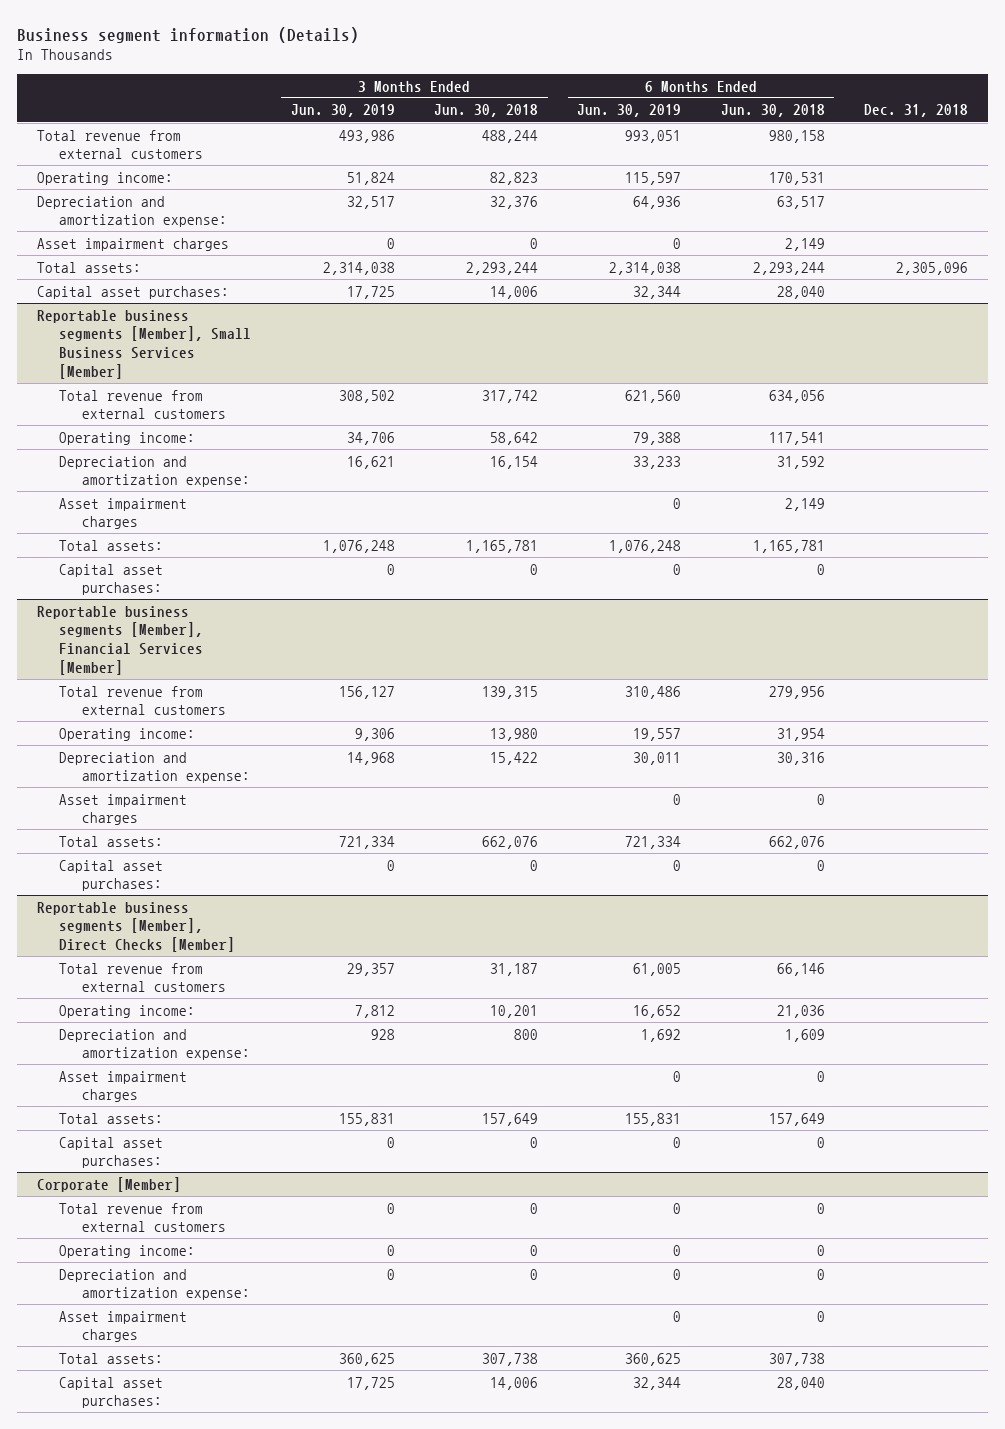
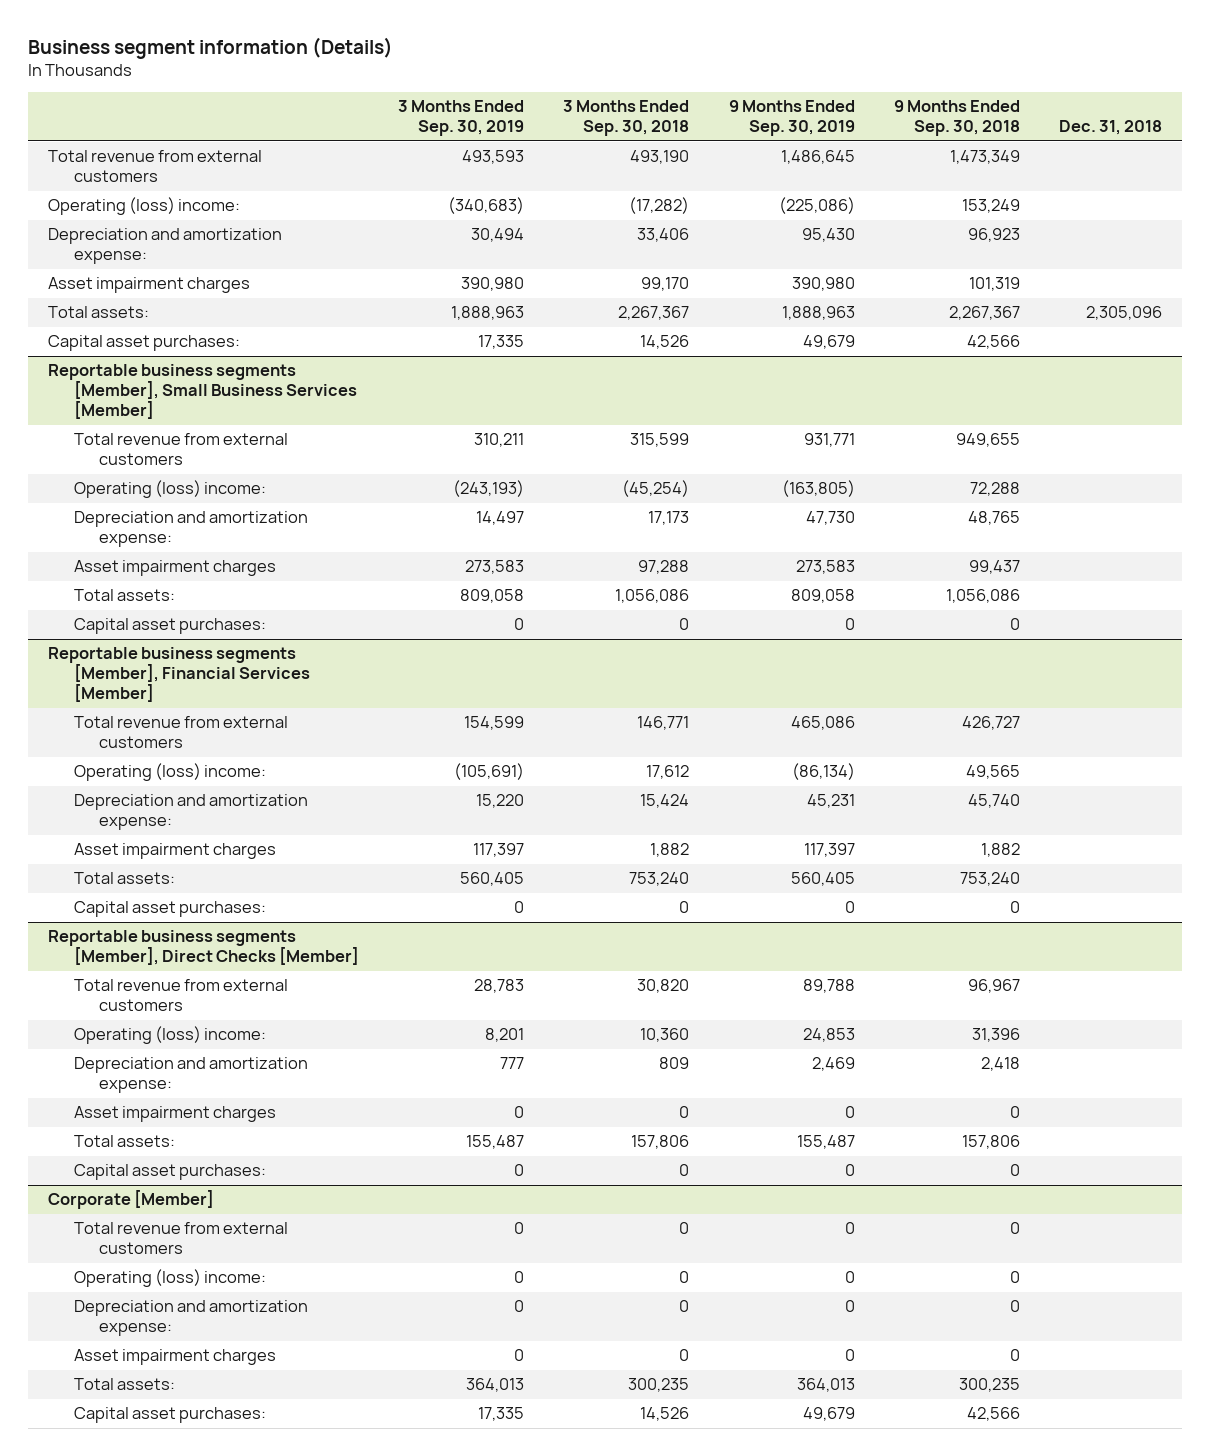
- | 3 Months Ended Jun. 30, 2019 | 3 Months Ended Jun. 30, 2018 | 6 Months Ended Jun. 30, 2019 | 6 Months Ended Jun. 30, 2018 | Dec. 31, 2018
+ | 3 Months Ended Sep. 30, 2019 | 3 Months Ended Sep. 30, 2018 | 9 Months Ended Sep. 30, 2019 | 9 Months Ended Sep. 30, 2018 | Dec. 31, 2018
- Operating income: | 51,824 | 82,823 | 115,597 | 170,531 |
+ Operating (loss) income: | (340,683) | (17,282) | (225,086) | 153,249 |
@ Reportable business segments [Member], Small Business Services [Member]
- Operating income: | 34,706 | 58,642 | 79,388 | 117,541 |
+ Operating (loss) income: | (243,193) | (45,254) | (163,805) | 72,288 |
@ Reportable business segments [Member], Financial Services [Member]
- Operating income: | 9,306 | 13,980 | 19,557 | 31,954 |
+ Operating (loss) income: | (105,691) | 17,612 | (86,134) | 49,565 |
@ Reportable business segments [Member], Direct Checks [Member]
- Operating income: | 7,812 | 10,201 | 16,652 | 21,036 |
+ Operating (loss) income: | 8,201 | 10,360 | 24,853 | 31,396 |
@ Corporate [Member]
- Operating income: | 0 | 0 | 0 | 0 |
+ Operating (loss) income: | 0 | 0 | 0 | 0 |

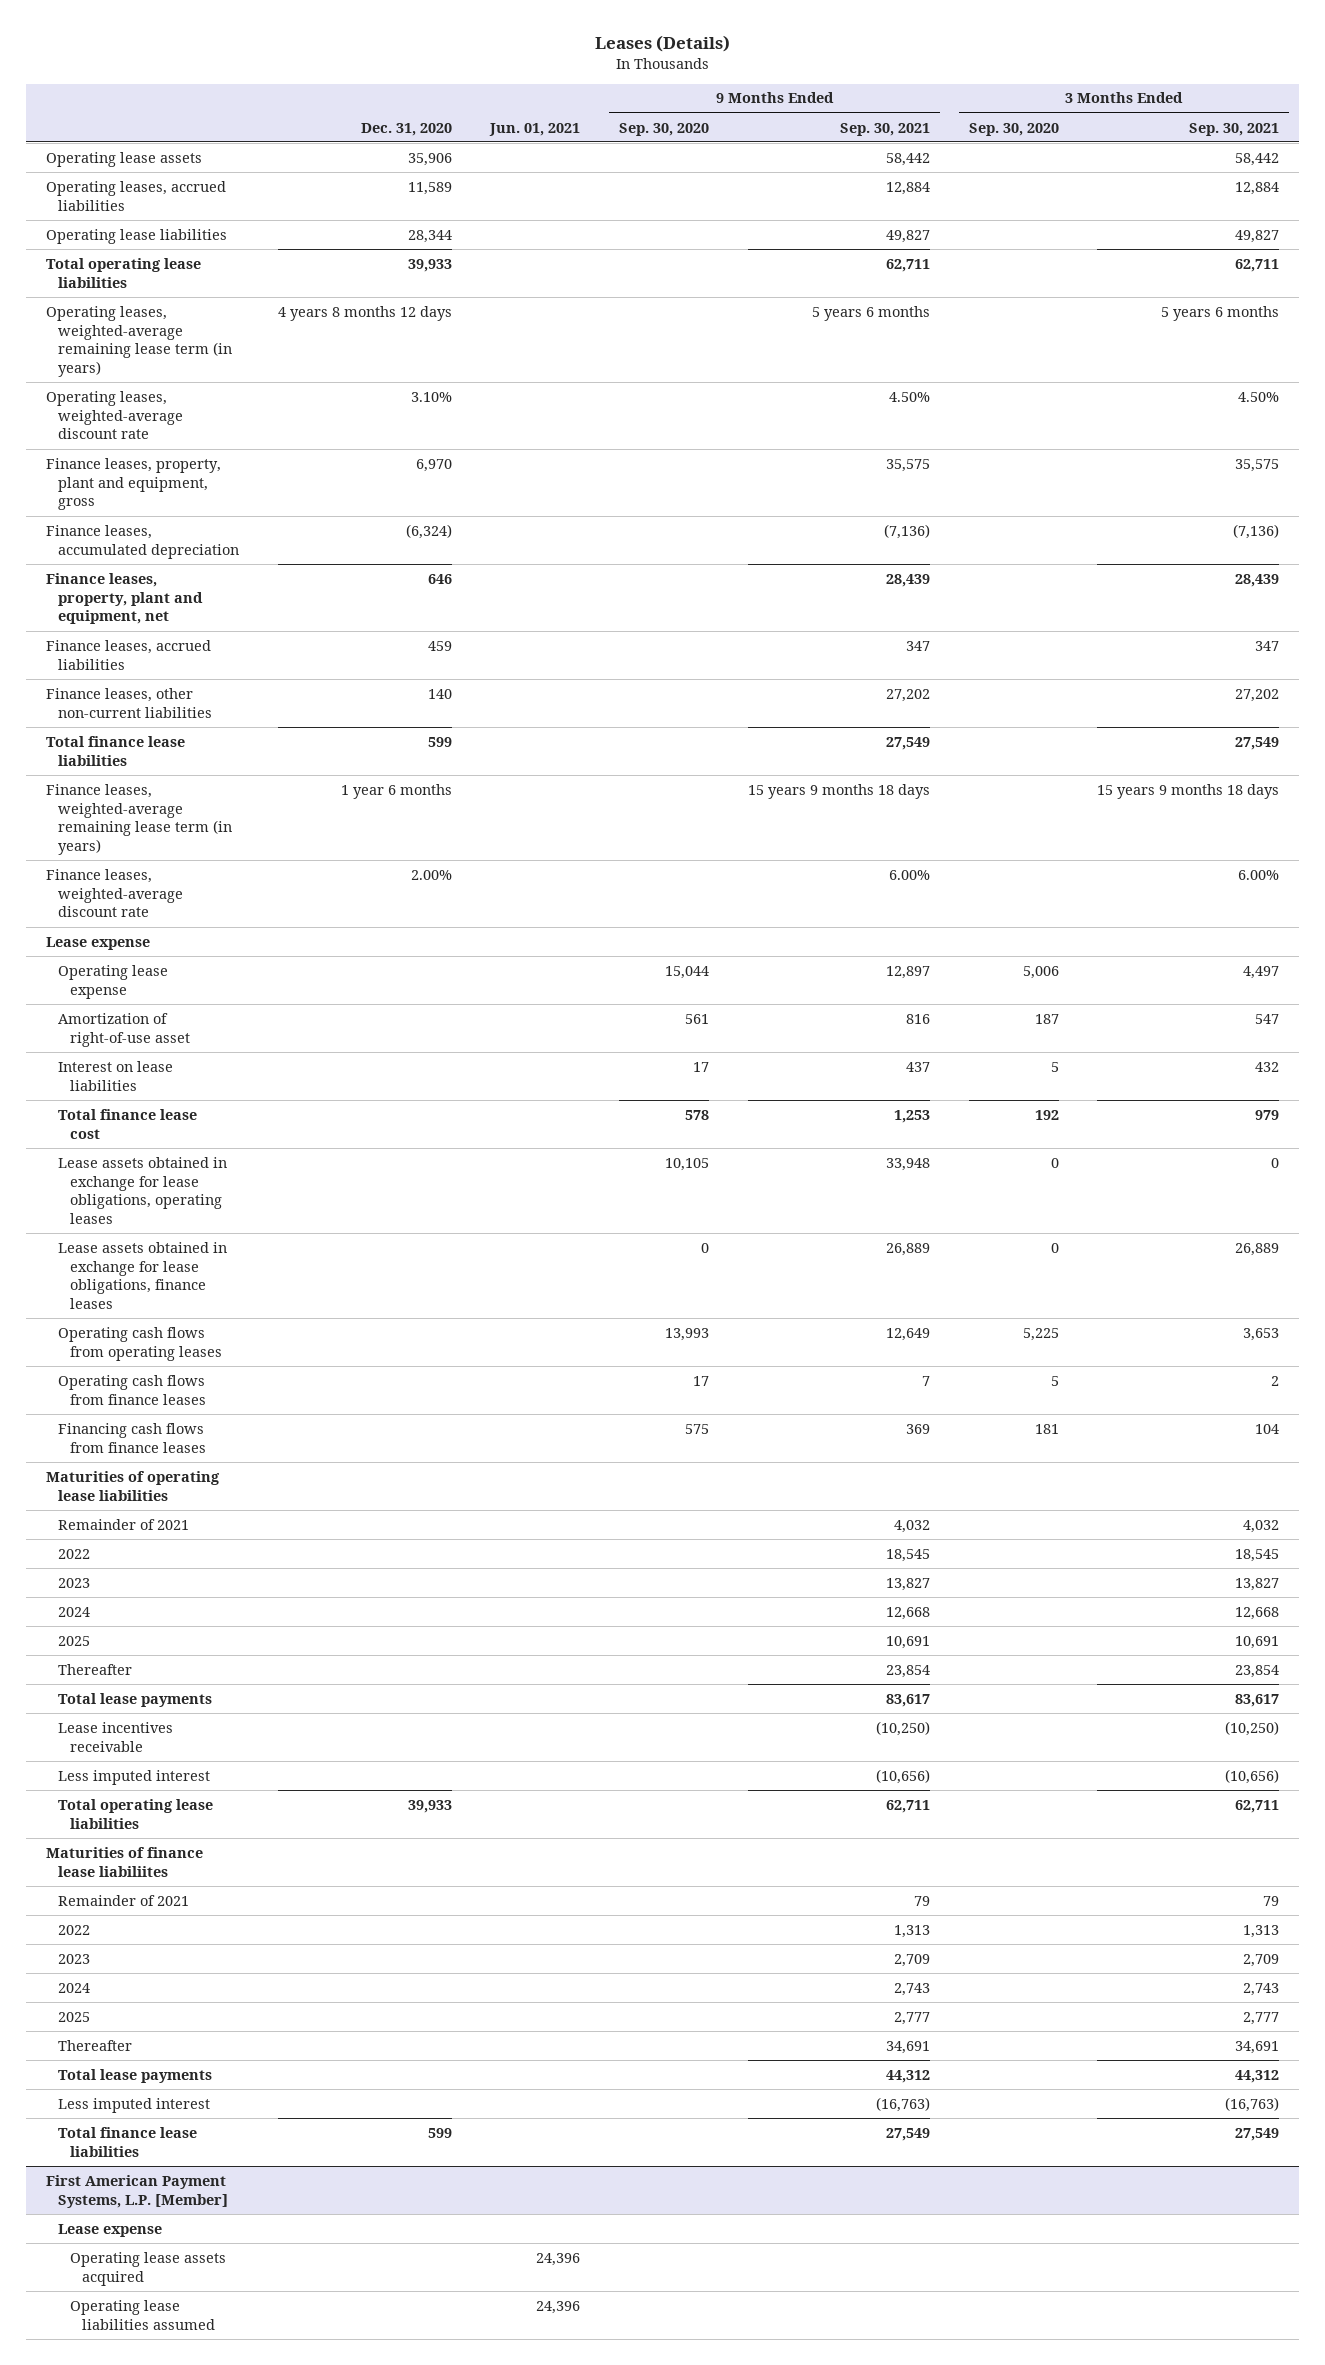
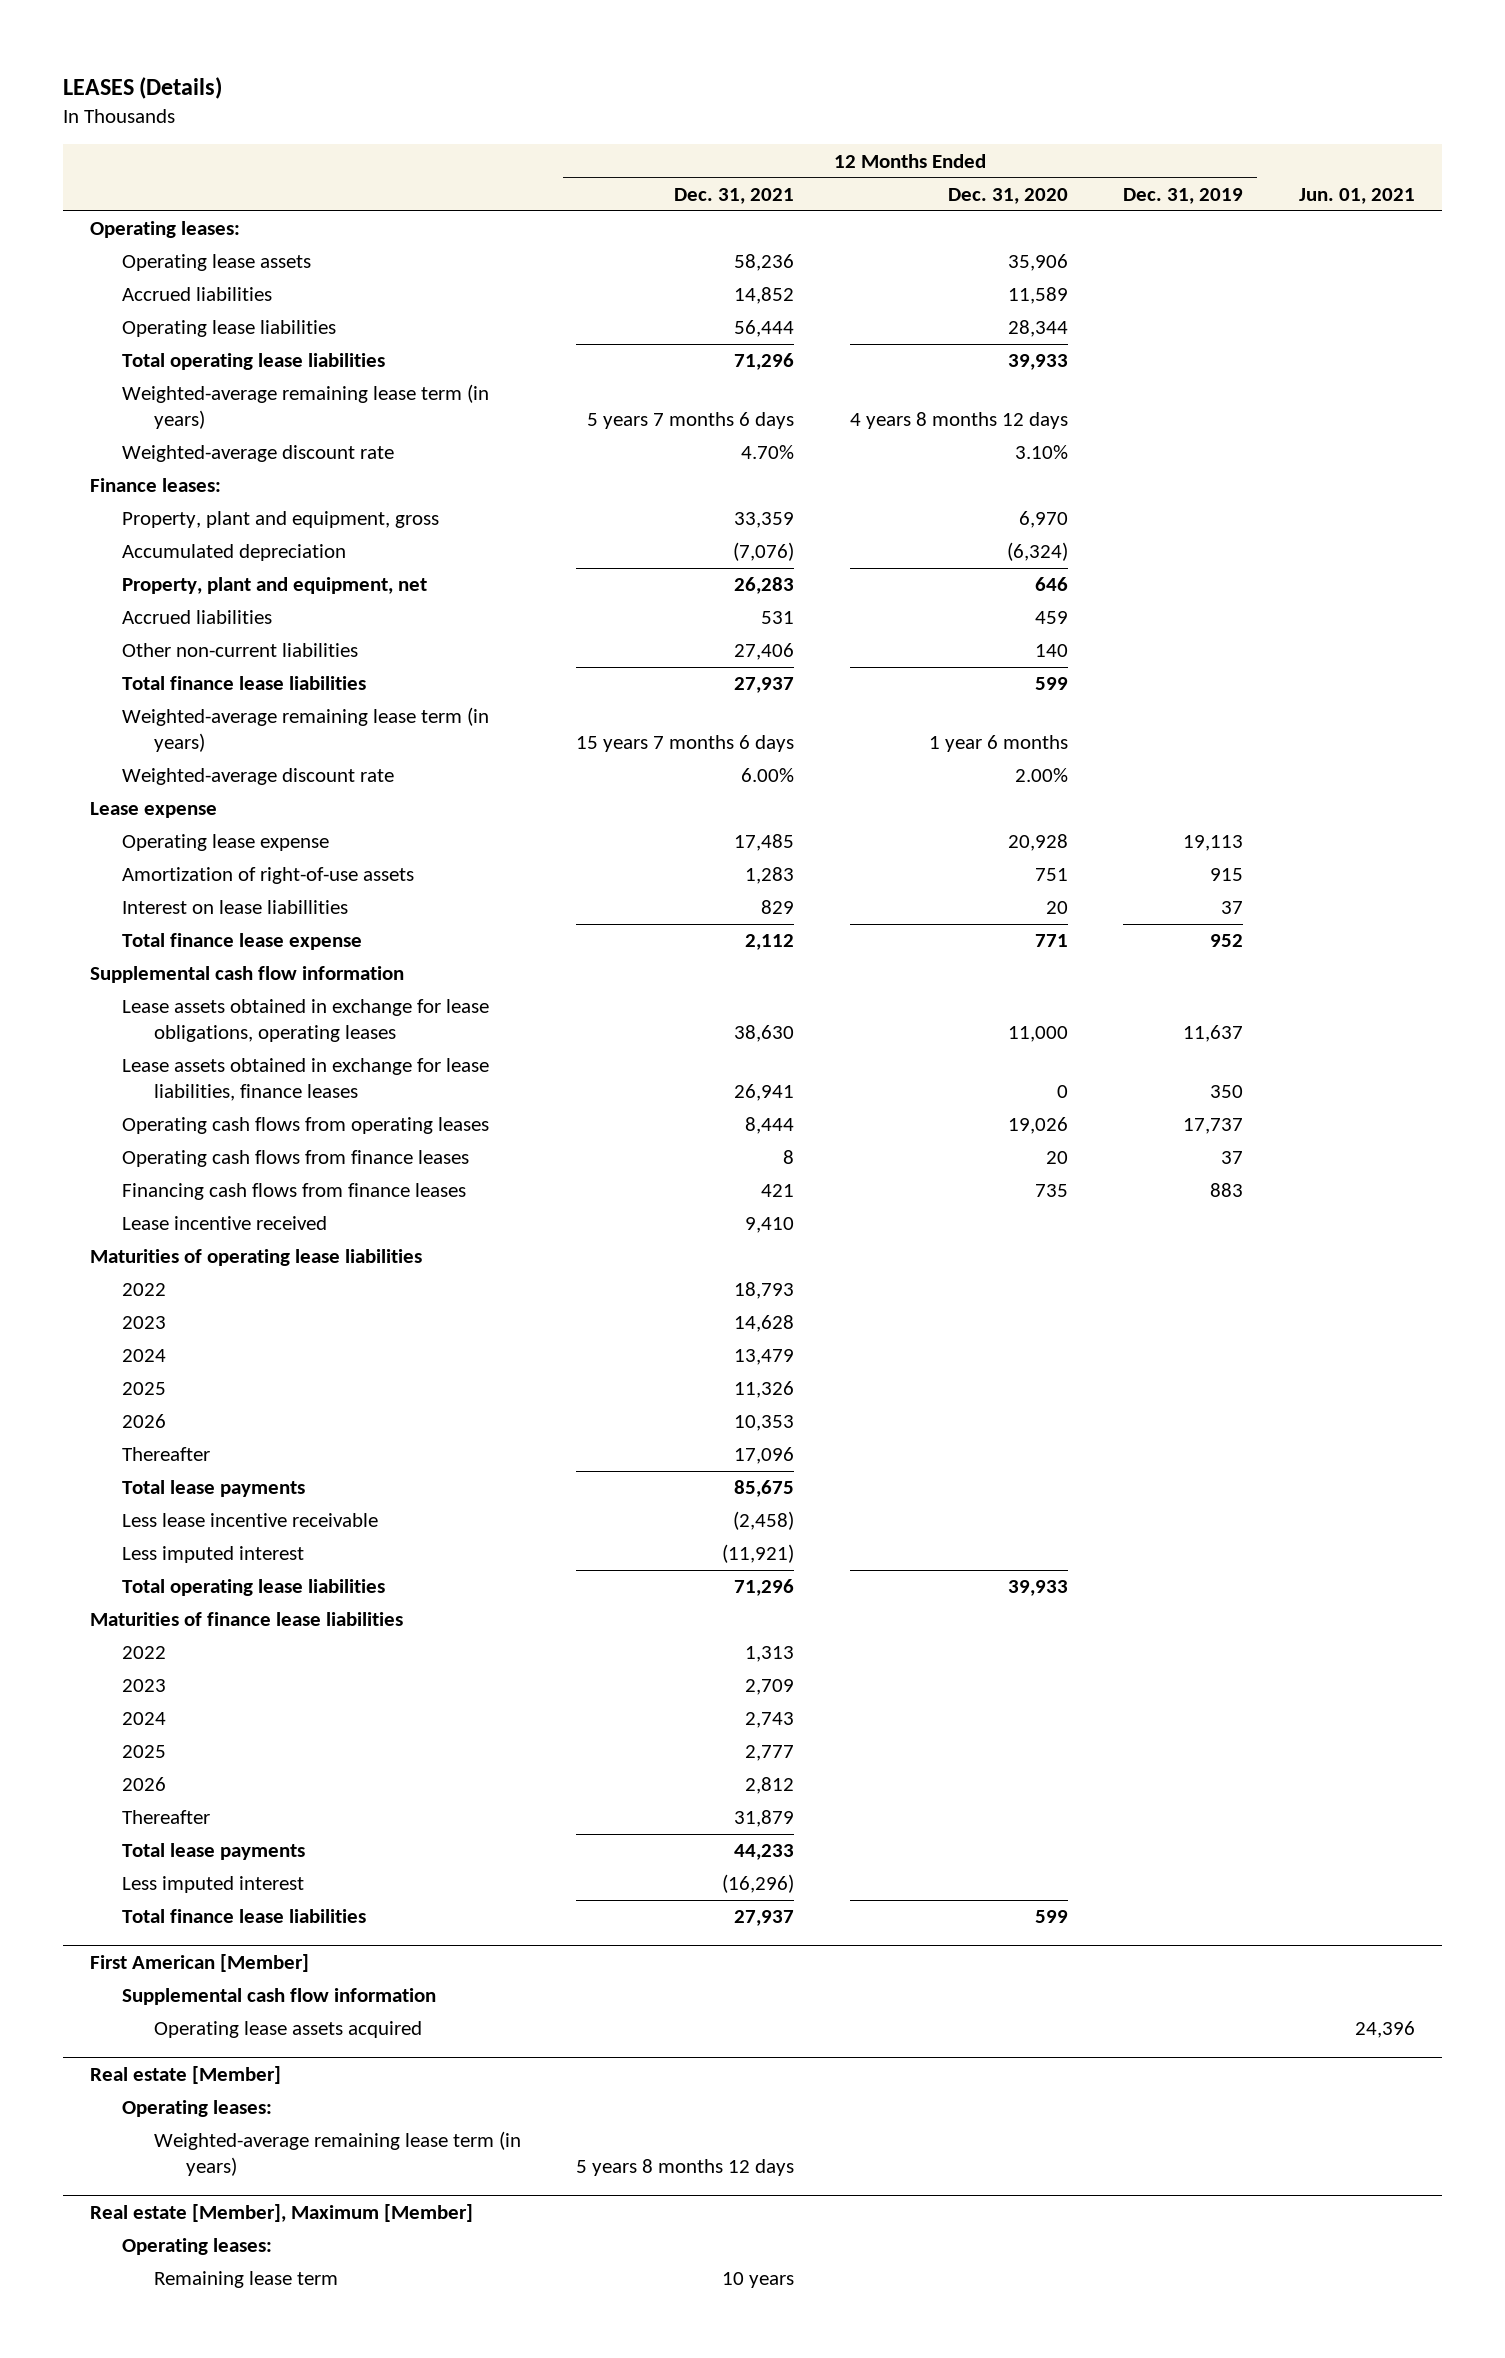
- Leases (Details)
+ LEASES (Details)
- | Dec. 31, 2020 | Jun. 01, 2021 | 9 Months Ended Sep. 30, 2020 | 9 Months Ended Sep. 30, 2021 | 3 Months Ended Sep. 30, 2020 | 3 Months Ended Sep. 30, 2021
+ | 12 Months Ended Dec. 31, 2021 | 12 Months Ended Dec. 31, 2020 | 12 Months Ended Dec. 31, 2019 | Jun. 01, 2021
+ Operating leases:
- Operating leases, accrued liabilities | 11,589 | | | 12,884 | | 12,884
+ Accrued liabilities | 14,852 | 11,589 | |
- Operating leases, weighted-average remaining lease term (in years) | 4 years 8 months 12 days | | | 5 years 6 months | | 5 years 6 months
- Operating leases, weighted-average discount rate | 3.10% | | | 4.50% | | 4.50%
- Finance leases, property, plant and equipment, gross | 6,970 | | | 35,575 | | 35,575
- Finance leases, accumulated depreciation | (6,324) | | | (7,136) | | (7,136)
- Finance leases, property, plant and equipment, net | 646 | | | 28,439 | | 28,439
- Finance leases, accrued liabilities | 459 | | | 347 | | 347
- Finance leases, other non-current liabilities | 140 | | | 27,202 | | 27,202
+ Weighted-average remaining lease term (in years) | 5 years 7 months 6 days | 4 years 8 months 12 days | |
+ Weighted-average discount rate | 4.70% | 3.10% | |
+ Finance leases:
+ Property, plant and equipment, gross | 33,359 | 6,970 | |
+ Accumulated depreciation | (7,076) | (6,324) | |
+ Property, plant and equipment, net | 26,283 | 646 | |
+ Accrued liabilities | 531 | 459 | |
+ Other non-current liabilities | 27,406 | 140 | |
- Finance leases, weighted-average remaining lease term (in years) | 1 year 6 months | | | 15 years 9 months 18 days | | 15 years 9 months 18 days
- Finance leases, weighted-average discount rate | 2.00% | | | 6.00% | | 6.00%
+ Weighted-average remaining lease term (in years) | 15 years 7 months 6 days | 1 year 6 months | |
+ Weighted-average discount rate | 6.00% | 2.00% | |
- Amortization of right-of-use asset | | | 561 | 816 | 187 | 547
- Interest on lease liabilities | | | 17 | 437 | 5 | 432
- Total finance lease cost | | | 578 | 1,253 | 192 | 979
+ Amortization of right-of-use assets | 1,283 | 751 | 915 |
+ Interest on lease liabillities | 829 | 20 | 37 |
+ Total finance lease expense | 2,112 | 771 | 952 |
+ Supplemental cash flow information
- Lease assets obtained in exchange for lease obligations, finance leases | | | 0 | 26,889 | 0 | 26,889
+ Lease assets obtained in exchange for lease liabilities, finance leases | 26,941 | 0 | 350 |
+ Lease incentive received | 9,410 | | |
- Remainder of 2021 | | | | 4,032 | | 4,032
+ 2026 | 10,353 | | |
- Lease incentives receivable | | | | (10,250) | | (10,250)
+ Less lease incentive receivable | (2,458) | | |
- Maturities of finance lease liabiliites
- Remainder of 2021 | | | | 79 | | 79
+ Maturities of finance lease liabilities
+ 2026 | 2,812 | | |
- First American Payment Systems, L.P. [Member]
- Lease expense
+ First American [Member]
+ Supplemental cash flow information
- Operating lease liabilities assumed | | 24,396 | | | |
+ Real estate [Member]
+ Operating leases:
+ Weighted-average remaining lease term (in years) | 5 years 8 months 12 days | | |
+ Real estate [Member], Maximum [Member]
+ Operating leases:
+ Remaining lease term | 10 years | | |

